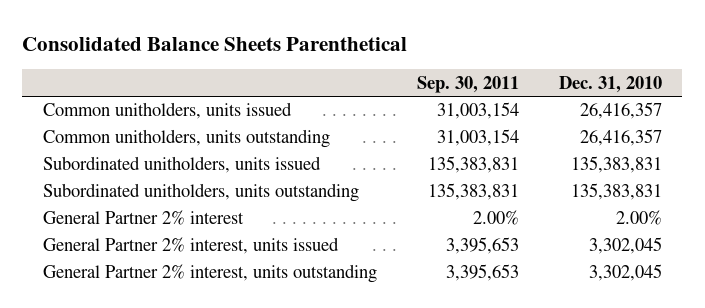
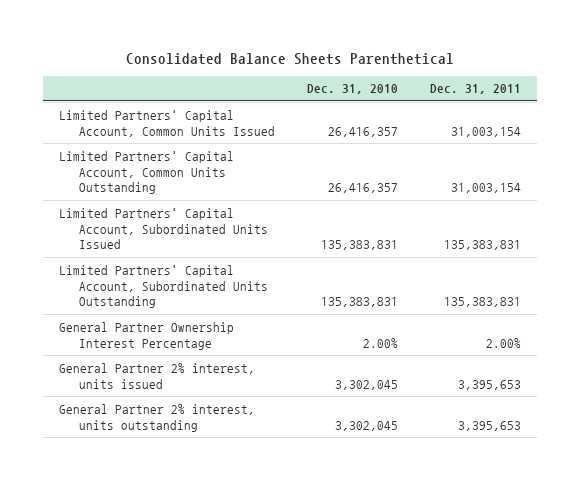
- | Sep. 30, 2011 | Dec. 31, 2010
+ | Dec. 31, 2010 | Dec. 31, 2011
- Common unitholders, units issued | 31,003,154 | 26,416,357
- Common unitholders, units outstanding | 31,003,154 | 26,416,357
- Subordinated unitholders, units issued | 135,383,831 | 135,383,831
- Subordinated unitholders, units outstanding | 135,383,831 | 135,383,831
- General Partner 2% interest | 2.00% | 2.00%
+ Limited Partners' Capital Account, Common Units Issued | 26,416,357 | 31,003,154
+ Limited Partners' Capital Account, Common Units Outstanding | 26,416,357 | 31,003,154
+ Limited Partners' Capital Account, Subordinated Units Issued | 135,383,831 | 135,383,831
+ Limited Partners' Capital Account, Subordinated Units Outstanding | 135,383,831 | 135,383,831
+ General Partner Ownership Interest Percentage | 2.00% | 2.00%

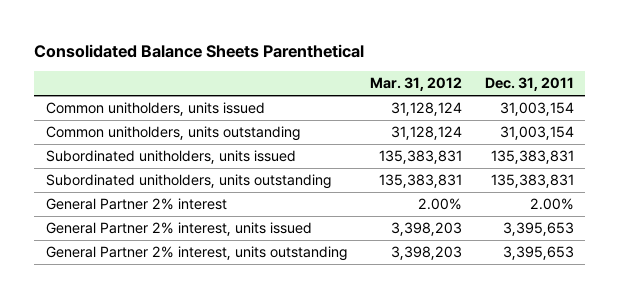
- | Dec. 31, 2010 | Dec. 31, 2011
+ | Mar. 31, 2012 | Dec. 31, 2011
- Limited Partners' Capital Account, Common Units Issued | 26,416,357 | 31,003,154
- Limited Partners' Capital Account, Common Units Outstanding | 26,416,357 | 31,003,154
- Limited Partners' Capital Account, Subordinated Units Issued | 135,383,831 | 135,383,831
- Limited Partners' Capital Account, Subordinated Units Outstanding | 135,383,831 | 135,383,831
- General Partner Ownership Interest Percentage | 2.00% | 2.00%
+ Common unitholders, units issued | 31,128,124 | 31,003,154
+ Common unitholders, units outstanding | 31,128,124 | 31,003,154
+ Subordinated unitholders, units issued | 135,383,831 | 135,383,831
+ Subordinated unitholders, units outstanding | 135,383,831 | 135,383,831
+ General Partner 2% interest | 2.00% | 2.00%

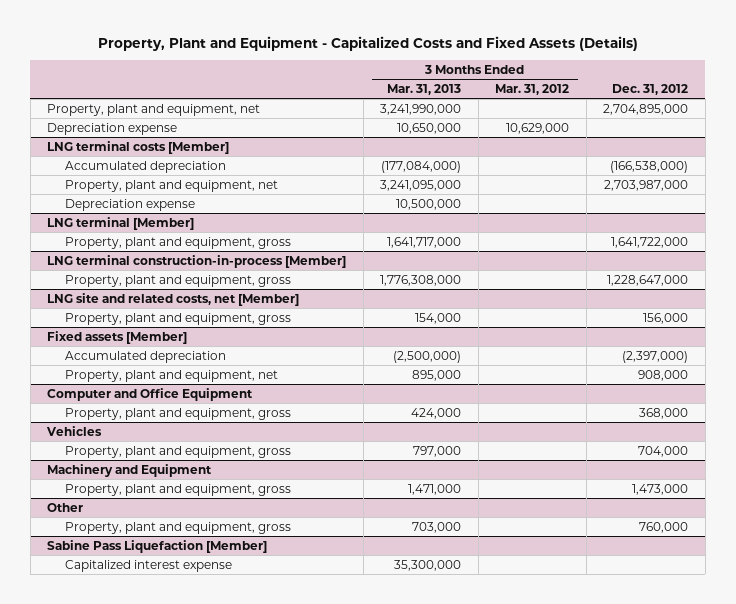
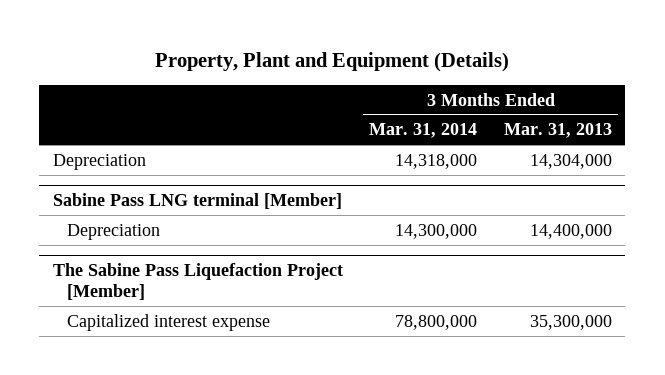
- Property, Plant and Equipment - Capitalized Costs and Fixed Assets (Details)
+ Property, Plant and Equipment (Details)
- | 3 Months Ended Mar. 31, 2013 | 3 Months Ended Mar. 31, 2012 | Dec. 31, 2012
+ | 3 Months Ended Mar. 31, 2014 | 3 Months Ended Mar. 31, 2013
- Property, plant and equipment, net | 3,241,990,000 | | 2,704,895,000
- Depreciation expense | 10,650,000 | 10,629,000 |
- LNG terminal costs [Member]
- Accumulated depreciation | (177,084,000) | | (166,538,000)
- Property, plant and equipment, net | 3,241,095,000 | | 2,703,987,000
- Depreciation expense | 10,500,000 | |
- LNG terminal [Member]
- Property, plant and equipment, gross | 1,641,717,000 | | 1,641,722,000
- LNG terminal construction-in-process [Member]
- Property, plant and equipment, gross | 1,776,308,000 | | 1,228,647,000
- LNG site and related costs, net [Member]
- Property, plant and equipment, gross | 154,000 | | 156,000
- Fixed assets [Member]
- Accumulated depreciation | (2,500,000) | | (2,397,000)
- Property, plant and equipment, net | 895,000 | | 908,000
- Computer and Office Equipment
- Property, plant and equipment, gross | 424,000 | | 368,000
- Vehicles
- Property, plant and equipment, gross | 797,000 | | 704,000
- Machinery and Equipment
- Property, plant and equipment, gross | 1,471,000 | | 1,473,000
- Other
- Property, plant and equipment, gross | 703,000 | | 760,000
- Sabine Pass Liquefaction [Member]
+ Depreciation | 14,318,000 | 14,304,000
+ Sabine Pass LNG terminal [Member]
+ Depreciation | 14,300,000 | 14,400,000
+ The Sabine Pass Liquefaction Project [Member]

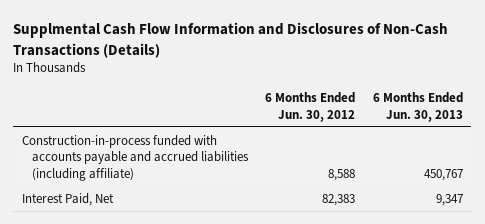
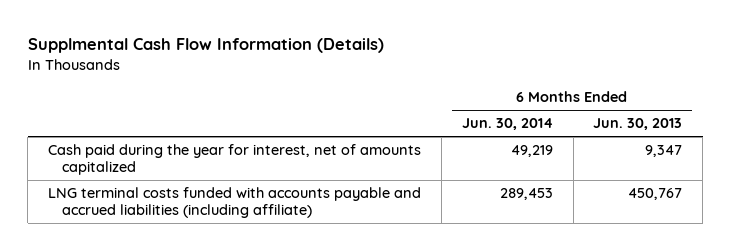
- Supplmental Cash Flow Information and Disclosures of Non-Cash Transactions (Details)
+ Supplmental Cash Flow Information (Details)
- | 6 Months Ended Jun. 30, 2012 | 6 Months Ended Jun. 30, 2013
+ | 6 Months Ended Jun. 30, 2014 | 6 Months Ended Jun. 30, 2013
- Construction-in-process funded with accounts payable and accrued liabilities (including affiliate) | 8,588 | 450,767
- Interest Paid, Net | 82,383 | 9,347
+ Cash paid during the year for interest, net of amounts capitalized | 49,219 | 9,347
+ LNG terminal costs funded with accounts payable and accrued liabilities (including affiliate) | 289,453 | 450,767

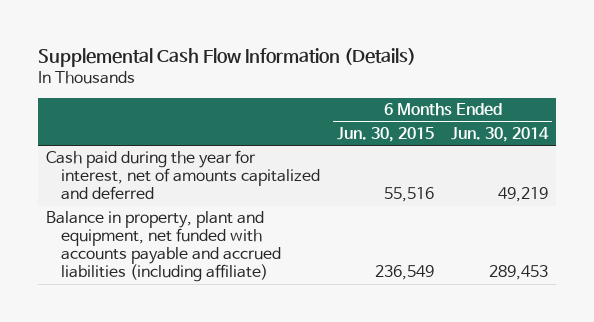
- Supplmental Cash Flow Information (Details)
+ Supplemental Cash Flow Information (Details)
- | 6 Months Ended Jun. 30, 2014 | 6 Months Ended Jun. 30, 2013
+ | 6 Months Ended Jun. 30, 2015 | 6 Months Ended Jun. 30, 2014
- Cash paid during the year for interest, net of amounts capitalized | 49,219 | 9,347
- LNG terminal costs funded with accounts payable and accrued liabilities (including affiliate) | 289,453 | 450,767
+ Cash paid during the year for interest, net of amounts capitalized and deferred | 55,516 | 49,219
+ Balance in property, plant and equipment, net funded with accounts payable and accrued liabilities (including affiliate) | 236,549 | 289,453

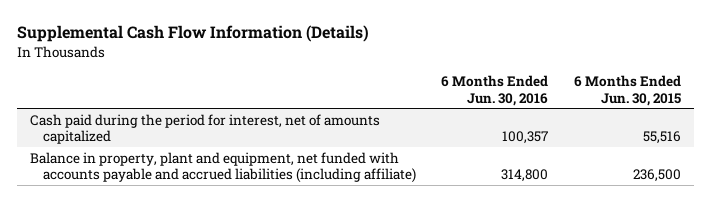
- | 6 Months Ended Jun. 30, 2015 | 6 Months Ended Jun. 30, 2014
+ | 6 Months Ended Jun. 30, 2016 | 6 Months Ended Jun. 30, 2015
- Cash paid during the year for interest, net of amounts capitalized and deferred | 55,516 | 49,219
- Balance in property, plant and equipment, net funded with accounts payable and accrued liabilities (including affiliate) | 236,549 | 289,453
+ Cash paid during the period for interest, net of amounts capitalized | 100,357 | 55,516
+ Balance in property, plant and equipment, net funded with accounts payable and accrued liabilities (including affiliate) | 314,800 | 236,500

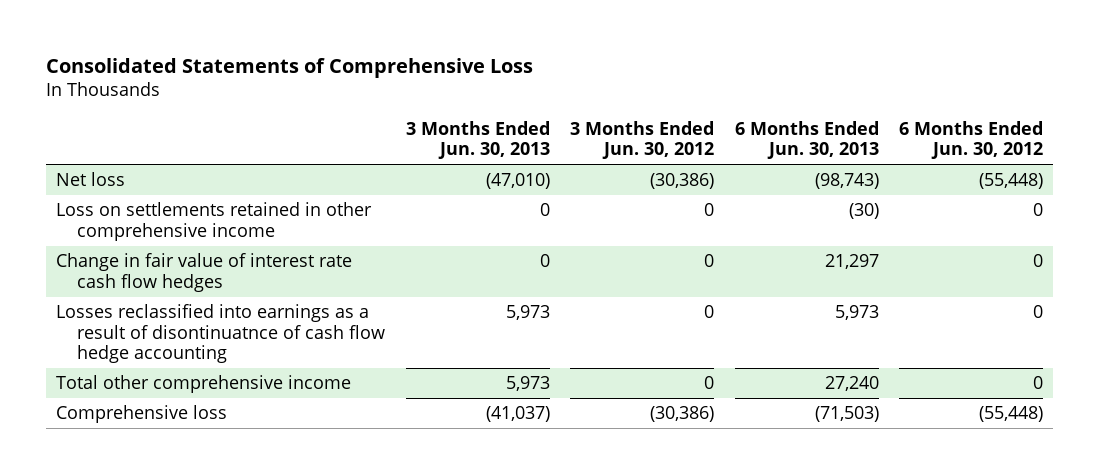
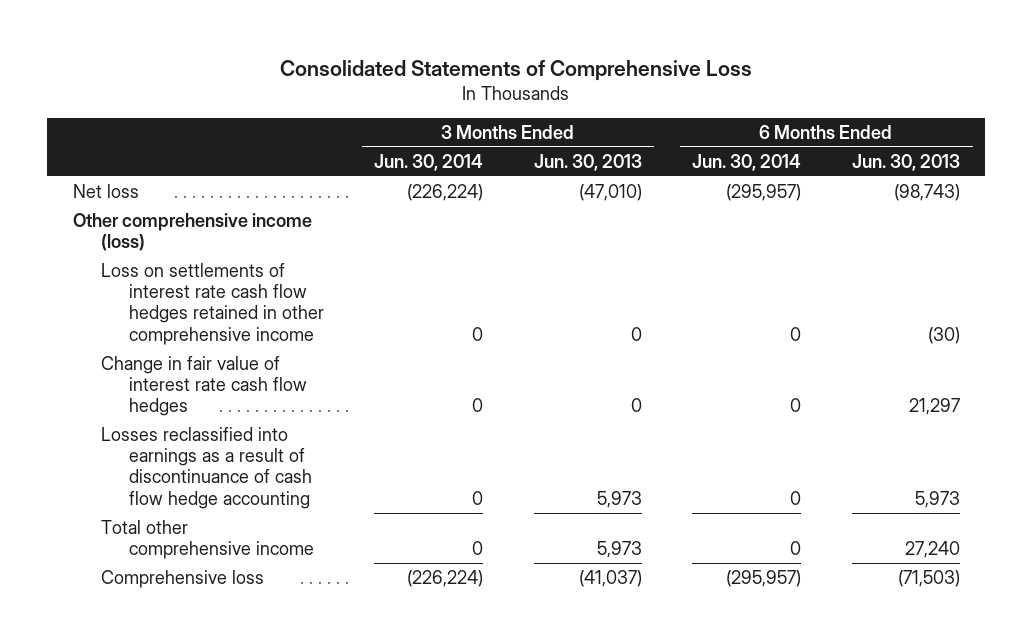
- | 3 Months Ended Jun. 30, 2013 | 3 Months Ended Jun. 30, 2012 | 6 Months Ended Jun. 30, 2013 | 6 Months Ended Jun. 30, 2012
+ | 3 Months Ended Jun. 30, 2014 | 3 Months Ended Jun. 30, 2013 | 6 Months Ended Jun. 30, 2014 | 6 Months Ended Jun. 30, 2013
- Loss on settlements retained in other comprehensive income | 0 | 0 | (30) | 0
+ Other comprehensive income (loss)
+ Loss on settlements of interest rate cash flow hedges retained in other comprehensive income | 0 | 0 | 0 | (30)
- Losses reclassified into earnings as a result of disontinuatnce of cash flow hedge accounting | 5,973 | 0 | 5,973 | 0
+ Losses reclassified into earnings as a result of discontinuance of cash flow hedge accounting | 0 | 5,973 | 0 | 5,973

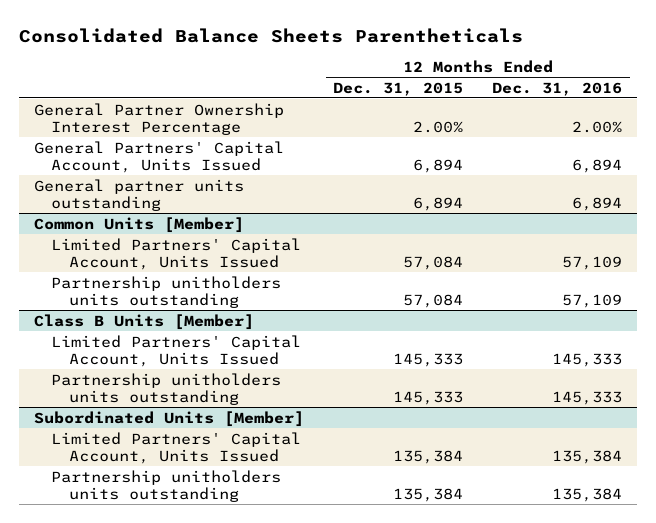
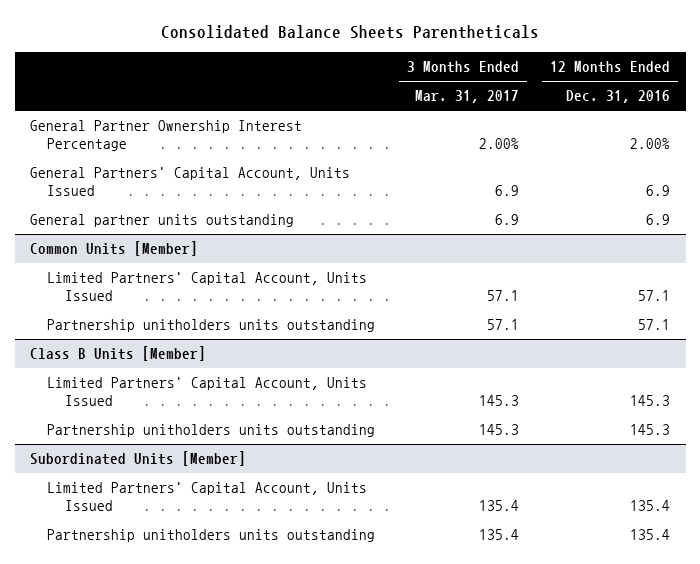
- | 12 Months Ended Dec. 31, 2015 | 12 Months Ended Dec. 31, 2016
+ | 3 Months Ended Mar. 31, 2017 | 12 Months Ended Dec. 31, 2016
- General Partners' Capital Account, Units Issued | 6,894 | 6,894
- General partner units outstanding | 6,894 | 6,894
+ General Partners' Capital Account, Units Issued | 6.9 | 6.9
+ General partner units outstanding | 6.9 | 6.9
@ Common Units [Member]
- Limited Partners' Capital Account, Units Issued | 57,084 | 57,109
- Partnership unitholders units outstanding | 57,084 | 57,109
+ Limited Partners' Capital Account, Units Issued | 57.1 | 57.1
+ Partnership unitholders units outstanding | 57.1 | 57.1
@ Class B Units [Member]
- Limited Partners' Capital Account, Units Issued | 145,333 | 145,333
- Partnership unitholders units outstanding | 145,333 | 145,333
+ Limited Partners' Capital Account, Units Issued | 145.3 | 145.3
+ Partnership unitholders units outstanding | 145.3 | 145.3
@ Subordinated Units [Member]
- Limited Partners' Capital Account, Units Issued | 135,384 | 135,384
- Partnership unitholders units outstanding | 135,384 | 135,384
+ Limited Partners' Capital Account, Units Issued | 135.4 | 135.4
+ Partnership unitholders units outstanding | 135.4 | 135.4

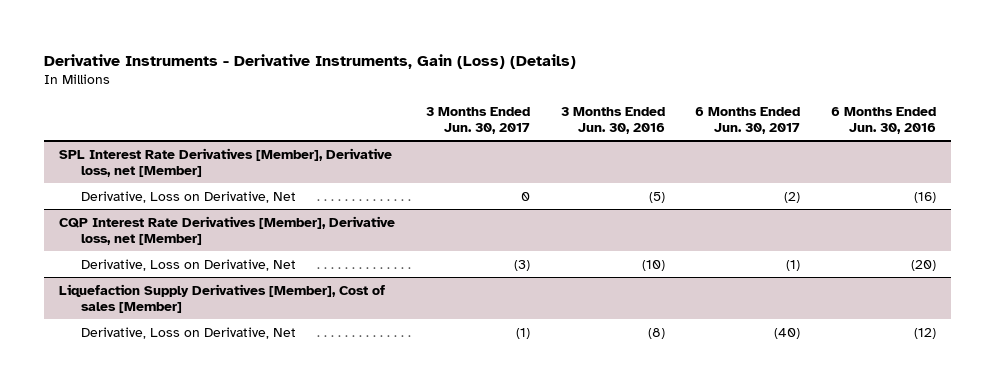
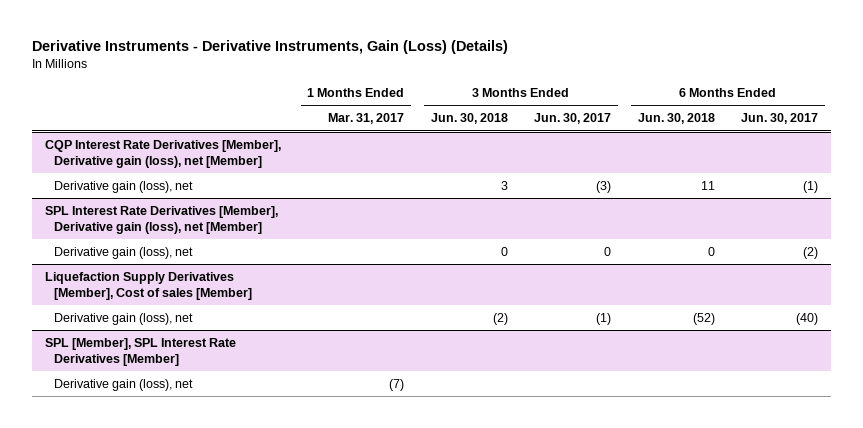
- | 3 Months Ended Jun. 30, 2017 | 3 Months Ended Jun. 30, 2016 | 6 Months Ended Jun. 30, 2017 | 6 Months Ended Jun. 30, 2016
+ | 1 Months Ended Mar. 31, 2017 | 3 Months Ended Jun. 30, 2018 | 3 Months Ended Jun. 30, 2017 | 6 Months Ended Jun. 30, 2018 | 6 Months Ended Jun. 30, 2017
- SPL Interest Rate Derivatives [Member], Derivative loss, net [Member]
- Derivative, Loss on Derivative, Net | 0 | (5) | (2) | (16)
- CQP Interest Rate Derivatives [Member], Derivative loss, net [Member]
- Derivative, Loss on Derivative, Net | (3) | (10) | (1) | (20)
+ CQP Interest Rate Derivatives [Member], Derivative gain (loss), net [Member]
+ Derivative gain (loss), net | | 3 | (3) | 11 | (1)
+ SPL Interest Rate Derivatives [Member], Derivative gain (loss), net [Member]
+ Derivative gain (loss), net | | 0 | 0 | 0 | (2)
@ Liquefaction Supply Derivatives [Member], Cost of sales [Member]
- Derivative, Loss on Derivative, Net | (1) | (8) | (40) | (12)
+ Derivative gain (loss), net | | (2) | (1) | (52) | (40)
+ SPL [Member], SPL Interest Rate Derivatives [Member]
+ Derivative gain (loss), net | (7) | | | |

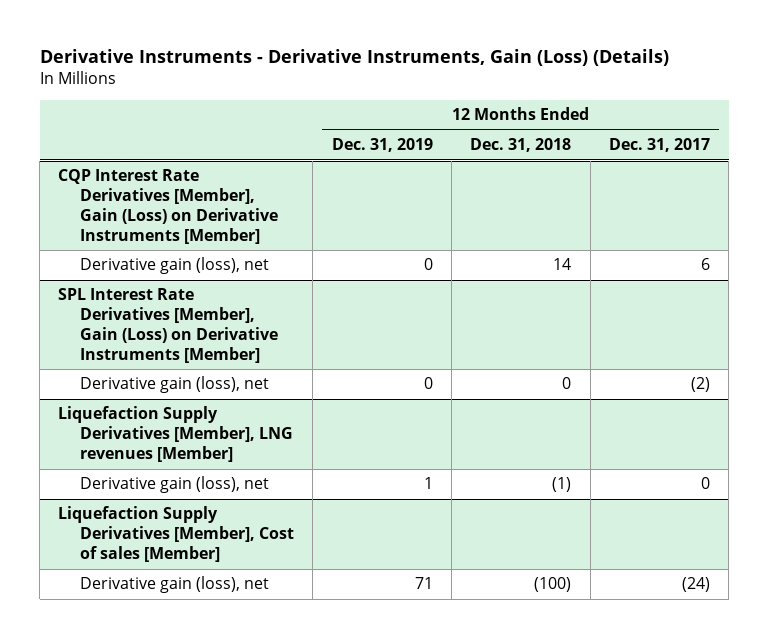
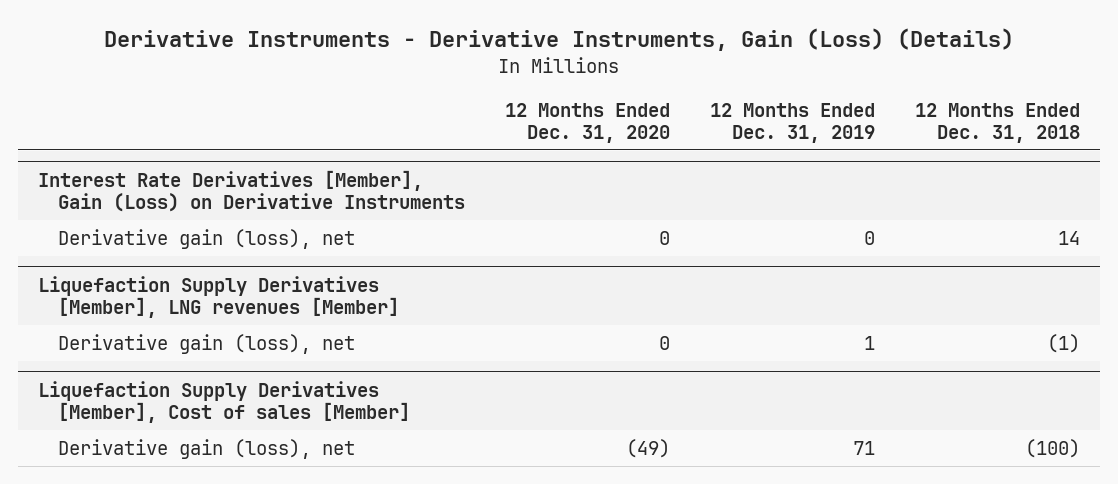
- | 12 Months Ended Dec. 31, 2019 | 12 Months Ended Dec. 31, 2018 | 12 Months Ended Dec. 31, 2017
+ | 12 Months Ended Dec. 31, 2020 | 12 Months Ended Dec. 31, 2019 | 12 Months Ended Dec. 31, 2018
- CQP Interest Rate Derivatives [Member], Gain (Loss) on Derivative Instruments [Member]
+ Interest Rate Derivatives [Member], Gain (Loss) on Derivative Instruments
- SPL Interest Rate Derivatives [Member], Gain (Loss) on Derivative Instruments [Member]
- Derivative gain (loss), net | 0 | 0 | (2)

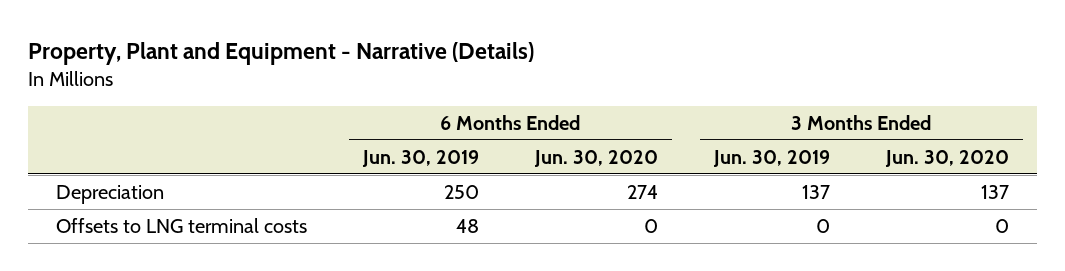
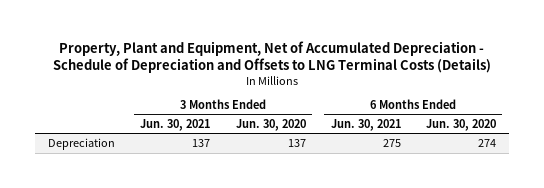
- Property, Plant and Equipment - Narrative (Details)
+ Property, Plant and Equipment, Net of Accumulated Depreciation - Schedule of Depreciation and Offsets to LNG Terminal Costs (Details)
- | 6 Months Ended Jun. 30, 2019 | 6 Months Ended Jun. 30, 2020 | 3 Months Ended Jun. 30, 2019 | 3 Months Ended Jun. 30, 2020
+ | 3 Months Ended Jun. 30, 2021 | 3 Months Ended Jun. 30, 2020 | 6 Months Ended Jun. 30, 2021 | 6 Months Ended Jun. 30, 2020
- Offsets to LNG terminal costs | 48 | 0 | 0 | 0

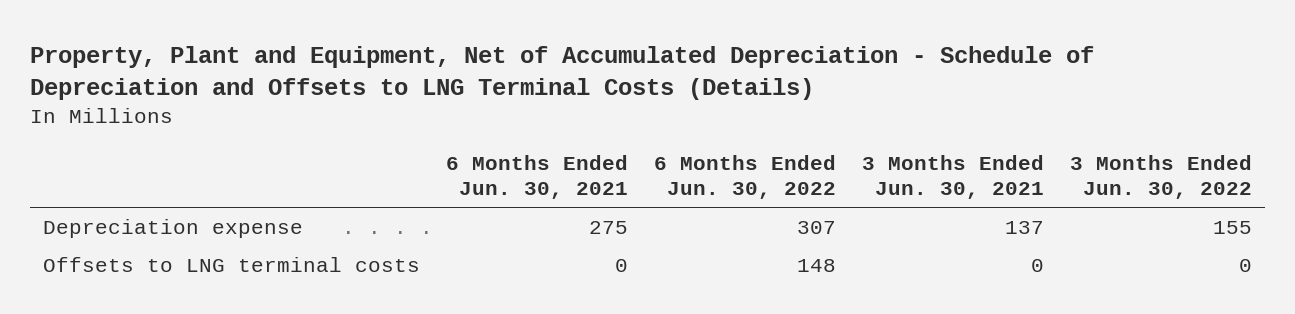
- | 3 Months Ended Jun. 30, 2021 | 3 Months Ended Jun. 30, 2020 | 6 Months Ended Jun. 30, 2021 | 6 Months Ended Jun. 30, 2020
+ | 6 Months Ended Jun. 30, 2021 | 6 Months Ended Jun. 30, 2022 | 3 Months Ended Jun. 30, 2021 | 3 Months Ended Jun. 30, 2022
- Depreciation | 137 | 137 | 275 | 274
+ Depreciation expense | 275 | 307 | 137 | 155
+ Offsets to LNG terminal costs | 0 | 148 | 0 | 0

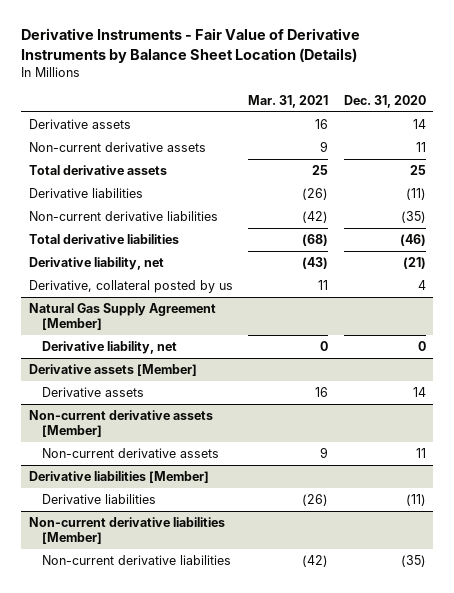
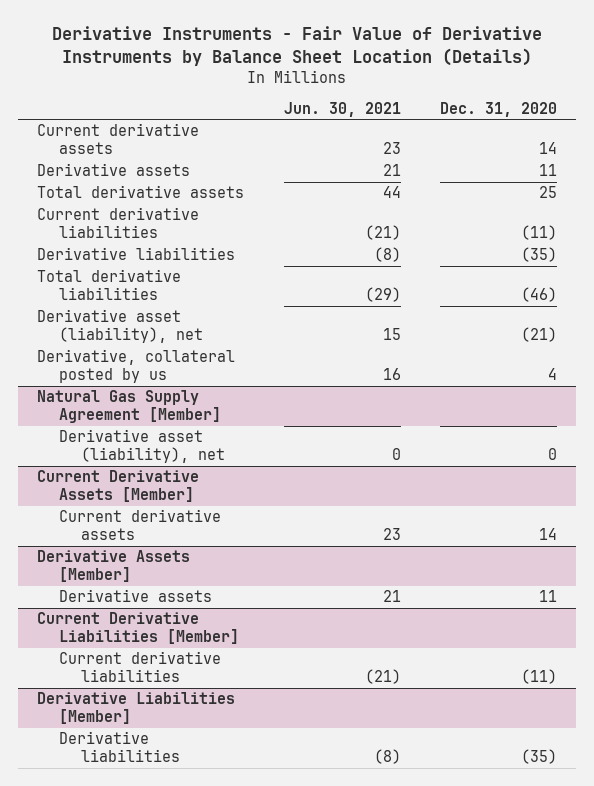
- | Mar. 31, 2021 | Dec. 31, 2020
+ | Jun. 30, 2021 | Dec. 31, 2020
- Derivative assets | 16 | 14
- Non-current derivative assets | 9 | 11
+ Current derivative assets | 23 | 14
+ Derivative assets | 21 | 11
- Derivative liabilities | (26) | (11)
- Non-current derivative liabilities | (42) | (35)
+ Current derivative liabilities | (21) | (11)
+ Derivative liabilities | (8) | (35)
- Derivative liability, net | (43) | (21)
+ Derivative asset (liability), net | 15 | (21)
@ Natural Gas Supply Agreement [Member]
- Derivative liability, net | 0 | 0
- Derivative assets [Member]
- Derivative assets | 16 | 14
- Non-current derivative assets [Member]
- Non-current derivative assets | 9 | 11
- Derivative liabilities [Member]
- Derivative liabilities | (26) | (11)
- Non-current derivative liabilities [Member]
- Non-current derivative liabilities | (42) | (35)
@ Natural Gas Supply Agreement [Member]
+ Derivative asset (liability), net | 0 | 0
+ Current Derivative Assets [Member]
+ Current derivative assets | 23 | 14
+ Derivative Assets [Member]
+ Derivative assets | 21 | 11
+ Current Derivative Liabilities [Member]
+ Current derivative liabilities | (21) | (11)
+ Derivative Liabilities [Member]
+ Derivative liabilities | (8) | (35)

